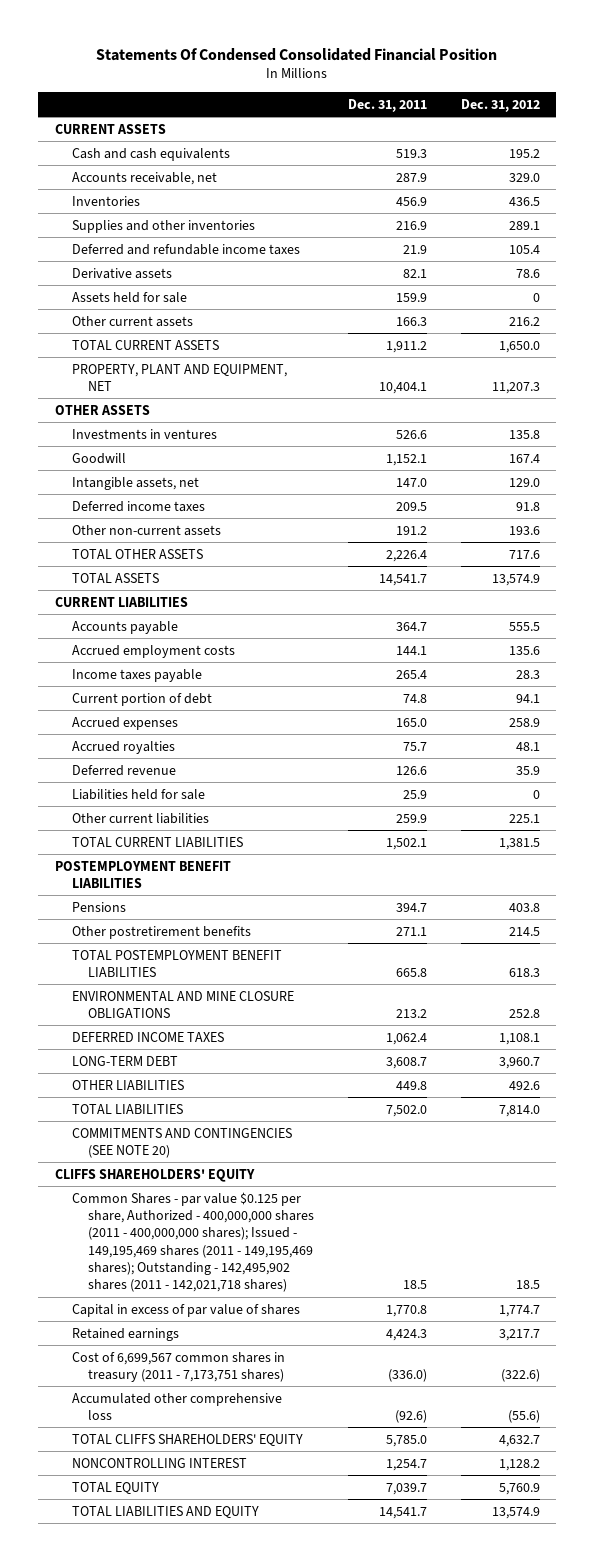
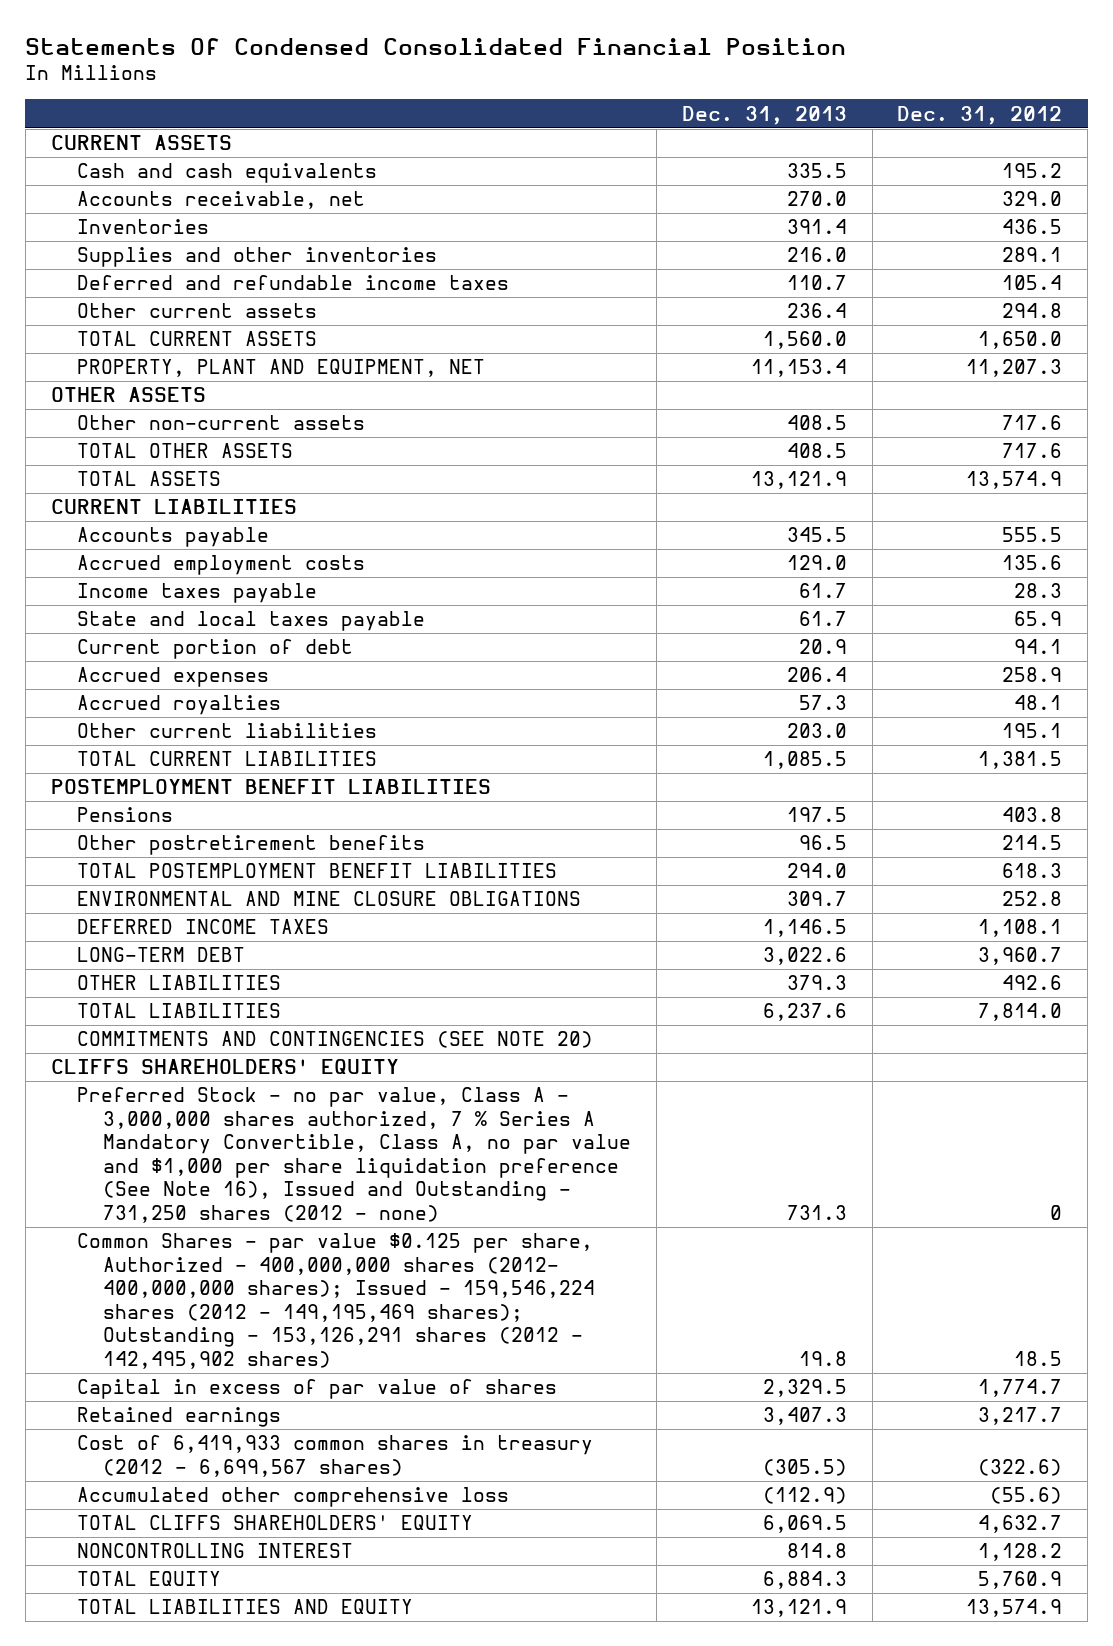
- | Dec. 31, 2011 | Dec. 31, 2012
+ | Dec. 31, 2013 | Dec. 31, 2012
- Derivative assets | 82.1 | 78.6
- Assets held for sale | 159.9 | 0
- Other current assets | 166.3 | 216.2
+ Other current assets | 236.4 | 294.8
- Investments in ventures | 526.6 | 135.8
- Goodwill | 1,152.1 | 167.4
- Intangible assets, net | 147.0 | 129.0
- Deferred income taxes | 209.5 | 91.8
- Other non-current assets | 191.2 | 193.6
+ Other non-current assets | 408.5 | 717.6
+ State and local taxes payable | 61.7 | 65.9
- Deferred revenue | 126.6 | 35.9
- Liabilities held for sale | 25.9 | 0
- Other current liabilities | 259.9 | 225.1
+ Other current liabilities | 203.0 | 195.1
- Common Shares - par value $0.125 per share, Authorized - 400,000,000 shares (2011 - 400,000,000 shares); Issued - 149,195,469 shares (2011 - 149,195,469 shares); Outstanding - 142,495,902 shares (2011 - 142,021,718 shares) | 18.5 | 18.5
+ Preferred Stock - no par value, Class A - 3,000,000 shares authorized, 7 % Series A Mandatory Convertible, Class A, no par value and $1,000 per share liquidation preference (See Note 16), Issued and Outstanding - 731,250 shares (2012 - none) | 731.3 | 0
+ Common Shares - par value $0.125 per share, Authorized - 400,000,000 shares (2012- 400,000,000 shares); Issued - 159,546,224 shares (2012 - 149,195,469 shares); Outstanding - 153,126,291 shares (2012 - 142,495,902 shares) | 19.8 | 18.5
- Cost of 6,699,567 common shares in treasury (2011 - 7,173,751 shares) | (336.0) | (322.6)
+ Cost of 6,419,933 common shares in treasury (2012 - 6,699,567 shares) | (305.5) | (322.6)

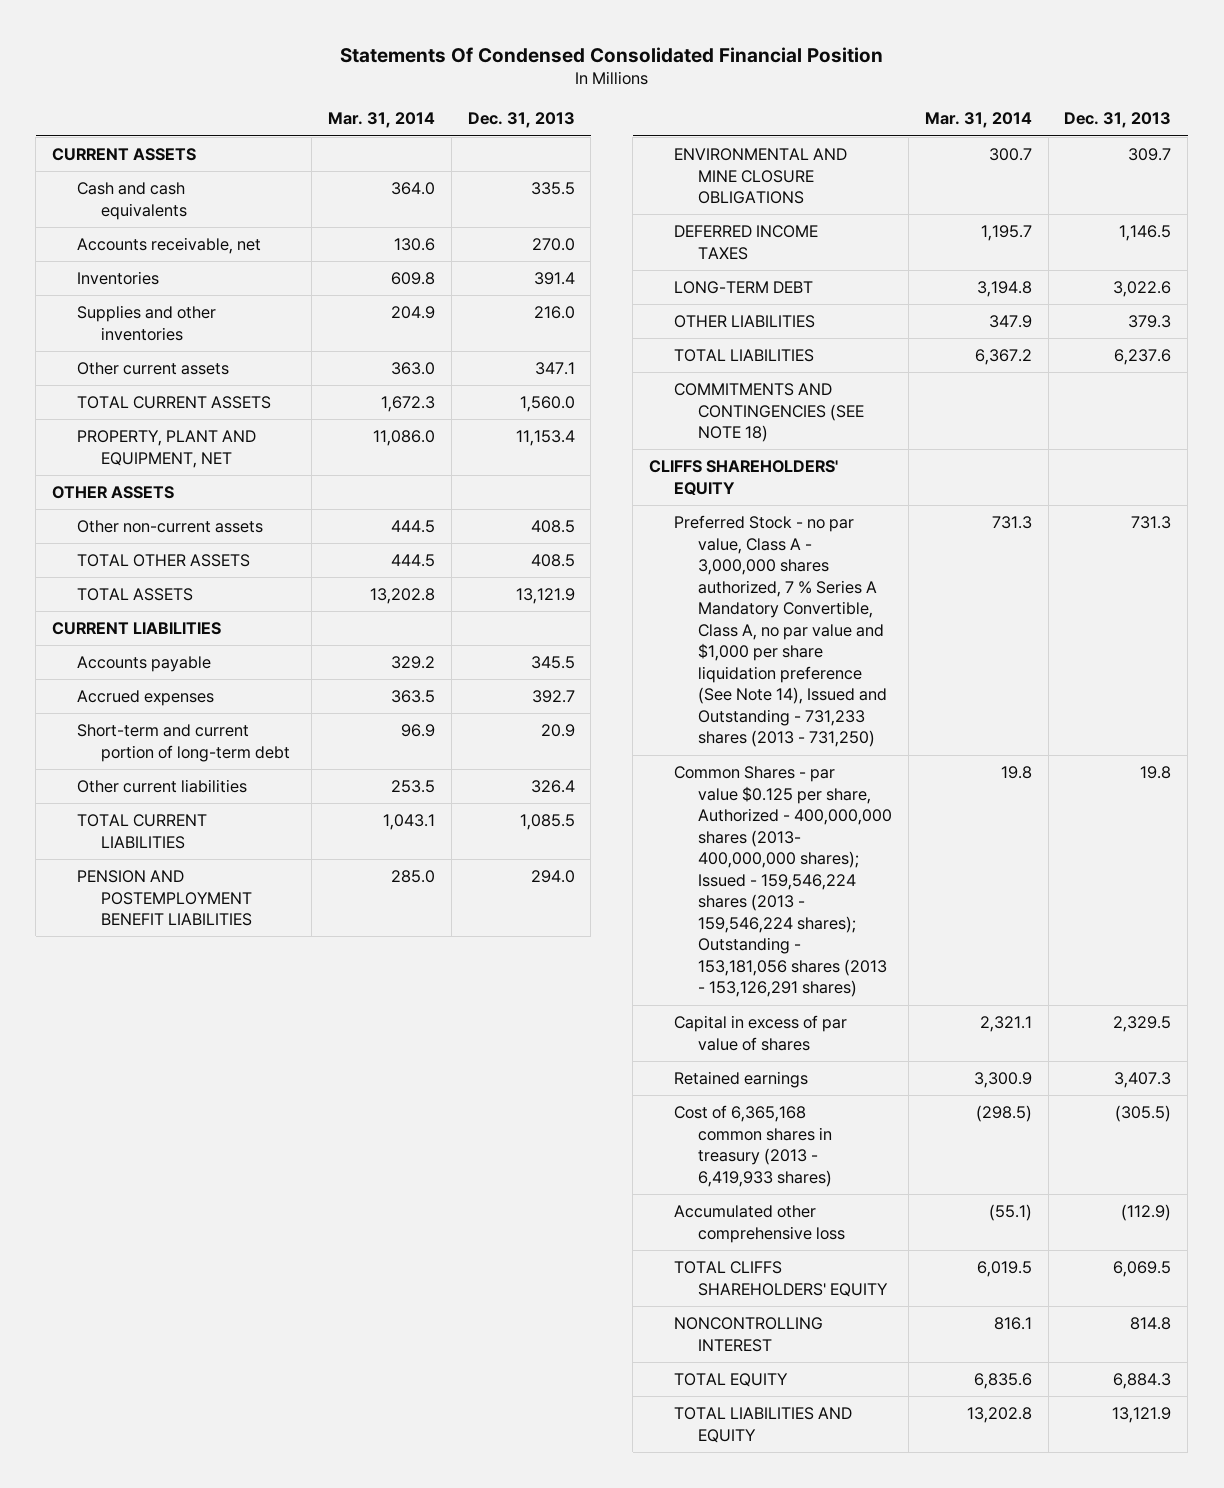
- | Dec. 31, 2013 | Dec. 31, 2012
+ | Mar. 31, 2014 | Dec. 31, 2013
- Deferred and refundable income taxes | 110.7 | 105.4
- Other current assets | 236.4 | 294.8
+ Other current assets | 363.0 | 347.1
- Accrued employment costs | 129.0 | 135.6
- Income taxes payable | 61.7 | 28.3
- State and local taxes payable | 61.7 | 65.9
- Current portion of debt | 20.9 | 94.1
- Accrued expenses | 206.4 | 258.9
- Accrued royalties | 57.3 | 48.1
- Other current liabilities | 203.0 | 195.1
+ Accrued expenses | 363.5 | 392.7
+ Short-term and current portion of long-term debt | 96.9 | 20.9
+ Other current liabilities | 253.5 | 326.4
- POSTEMPLOYMENT BENEFIT LIABILITIES
- Pensions | 197.5 | 403.8
- Other postretirement benefits | 96.5 | 214.5
- TOTAL POSTEMPLOYMENT BENEFIT LIABILITIES | 294.0 | 618.3
+ PENSION AND POSTEMPLOYMENT BENEFIT LIABILITIES | 285.0 | 294.0
- COMMITMENTS AND CONTINGENCIES (SEE NOTE 20)
+ COMMITMENTS AND CONTINGENCIES (SEE NOTE 18)
- Preferred Stock - no par value, Class A - 3,000,000 shares authorized, 7 % Series A Mandatory Convertible, Class A, no par value and $1,000 per share liquidation preference (See Note 16), Issued and Outstanding - 731,250 shares (2012 - none) | 731.3 | 0
- Common Shares - par value $0.125 per share, Authorized - 400,000,000 shares (2012- 400,000,000 shares); Issued - 159,546,224 shares (2012 - 149,195,469 shares); Outstanding - 153,126,291 shares (2012 - 142,495,902 shares) | 19.8 | 18.5
+ Preferred Stock - no par value, Class A - 3,000,000 shares authorized, 7 % Series A Mandatory Convertible, Class A, no par value and $1,000 per share liquidation preference (See Note 14), Issued and Outstanding - 731,233 shares (2013 - 731,250) | 731.3 | 731.3
+ Common Shares - par value $0.125 per share, Authorized - 400,000,000 shares (2013- 400,000,000 shares); Issued - 159,546,224 shares (2013 - 159,546,224 shares); Outstanding - 153,181,056 shares (2013 - 153,126,291 shares) | 19.8 | 19.8
- Cost of 6,419,933 common shares in treasury (2012 - 6,699,567 shares) | (305.5) | (322.6)
+ Cost of 6,365,168 common shares in treasury (2013 - 6,419,933 shares) | (298.5) | (305.5)

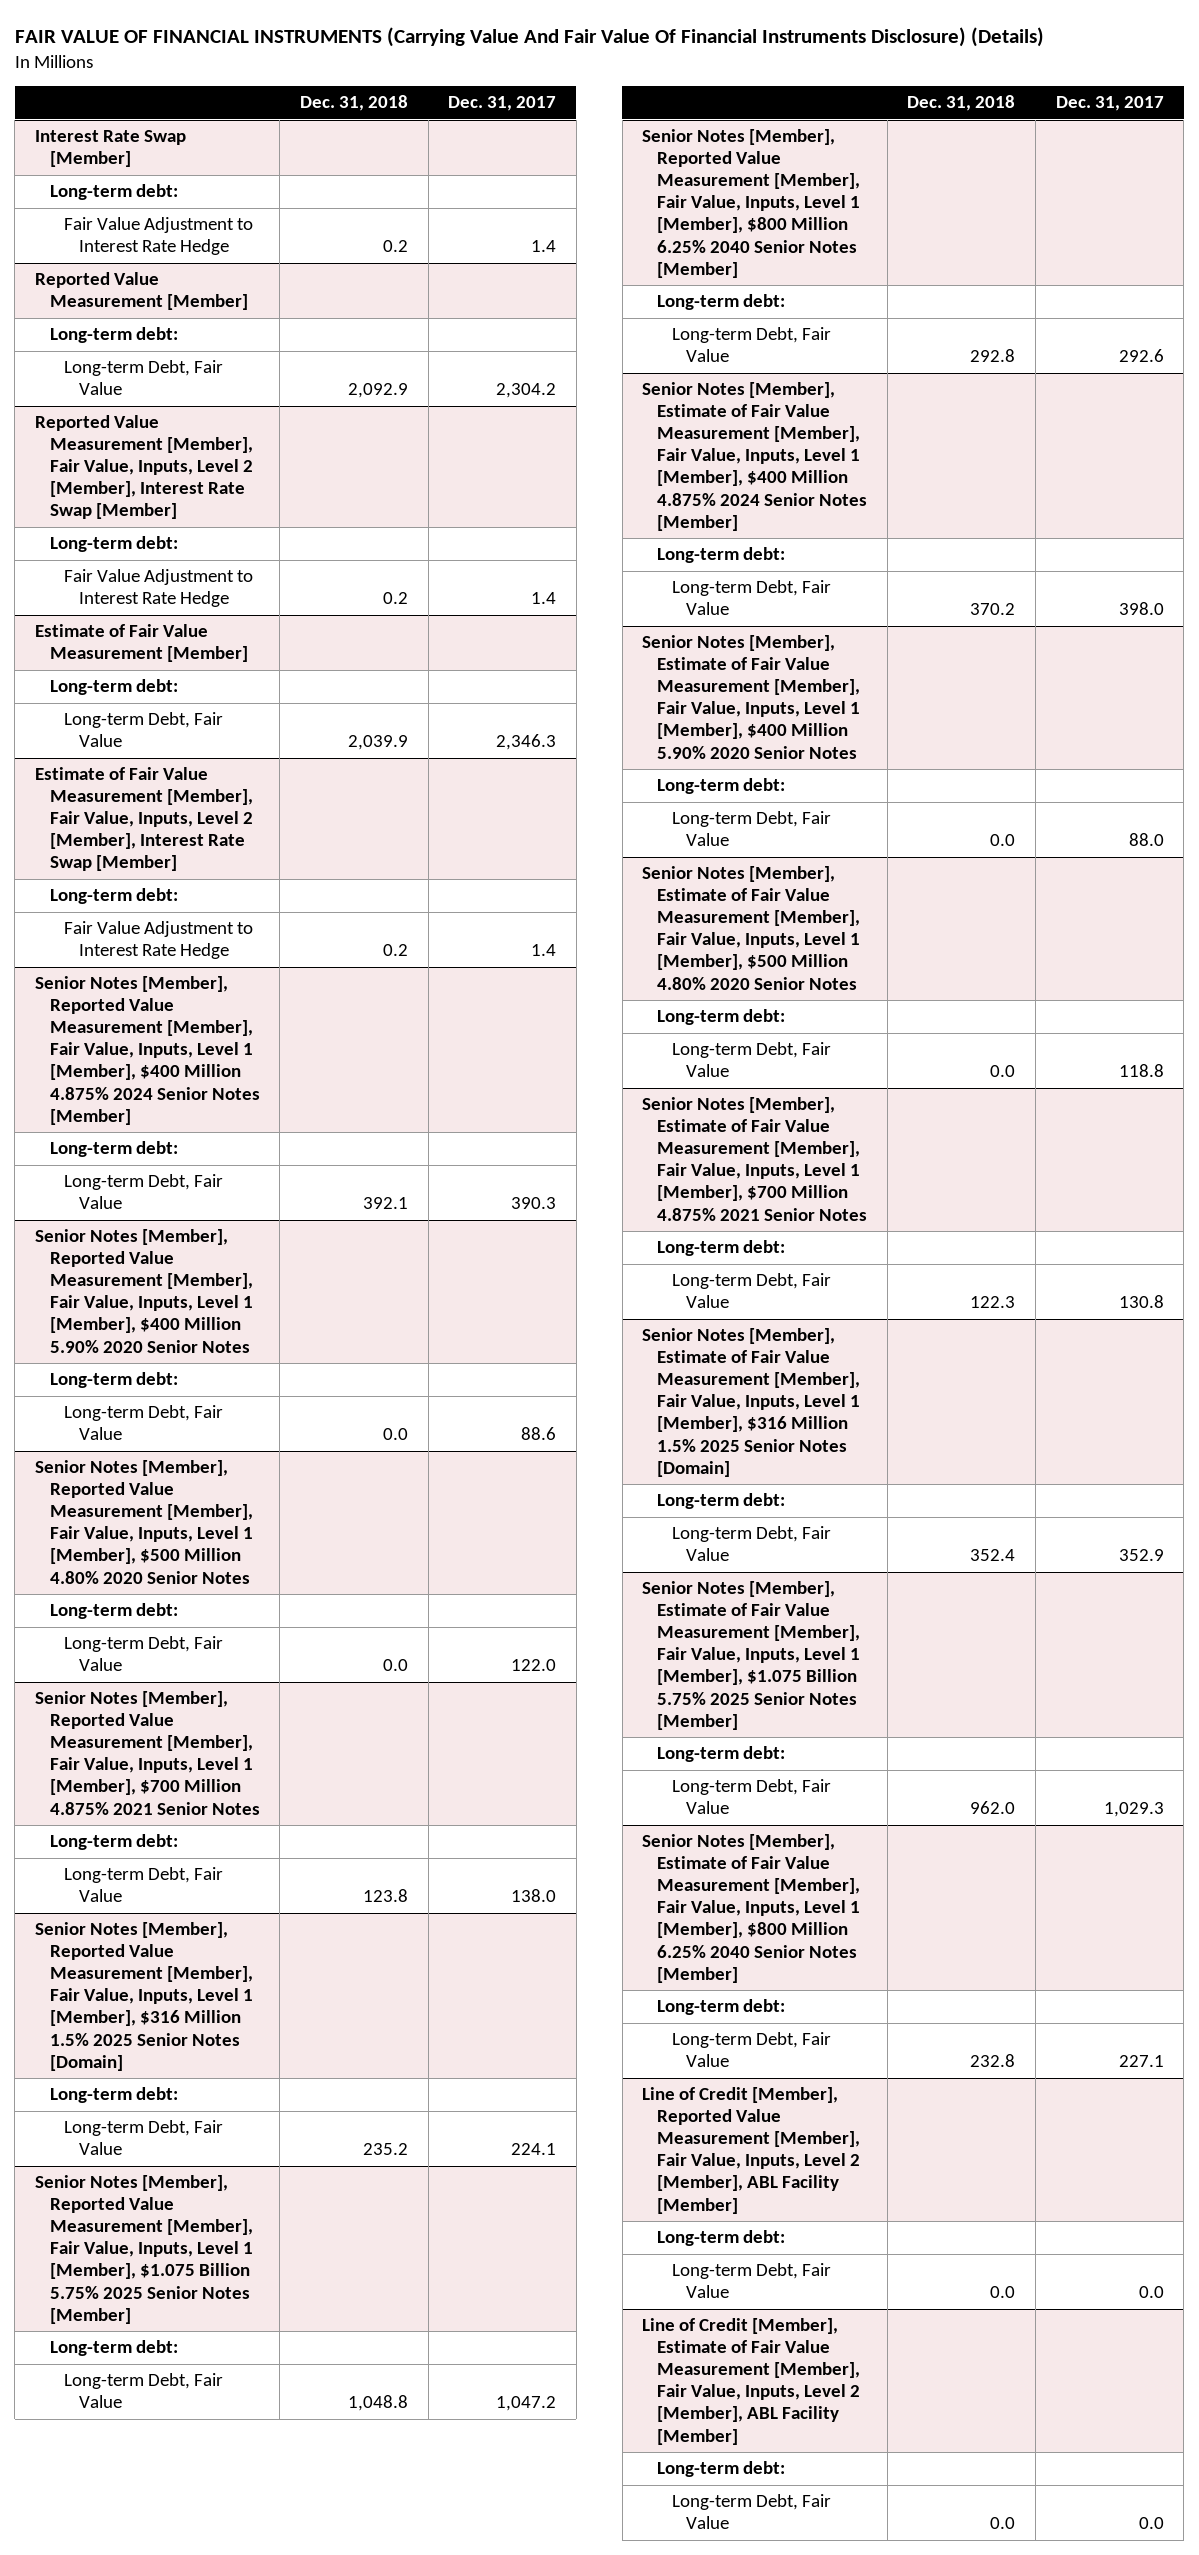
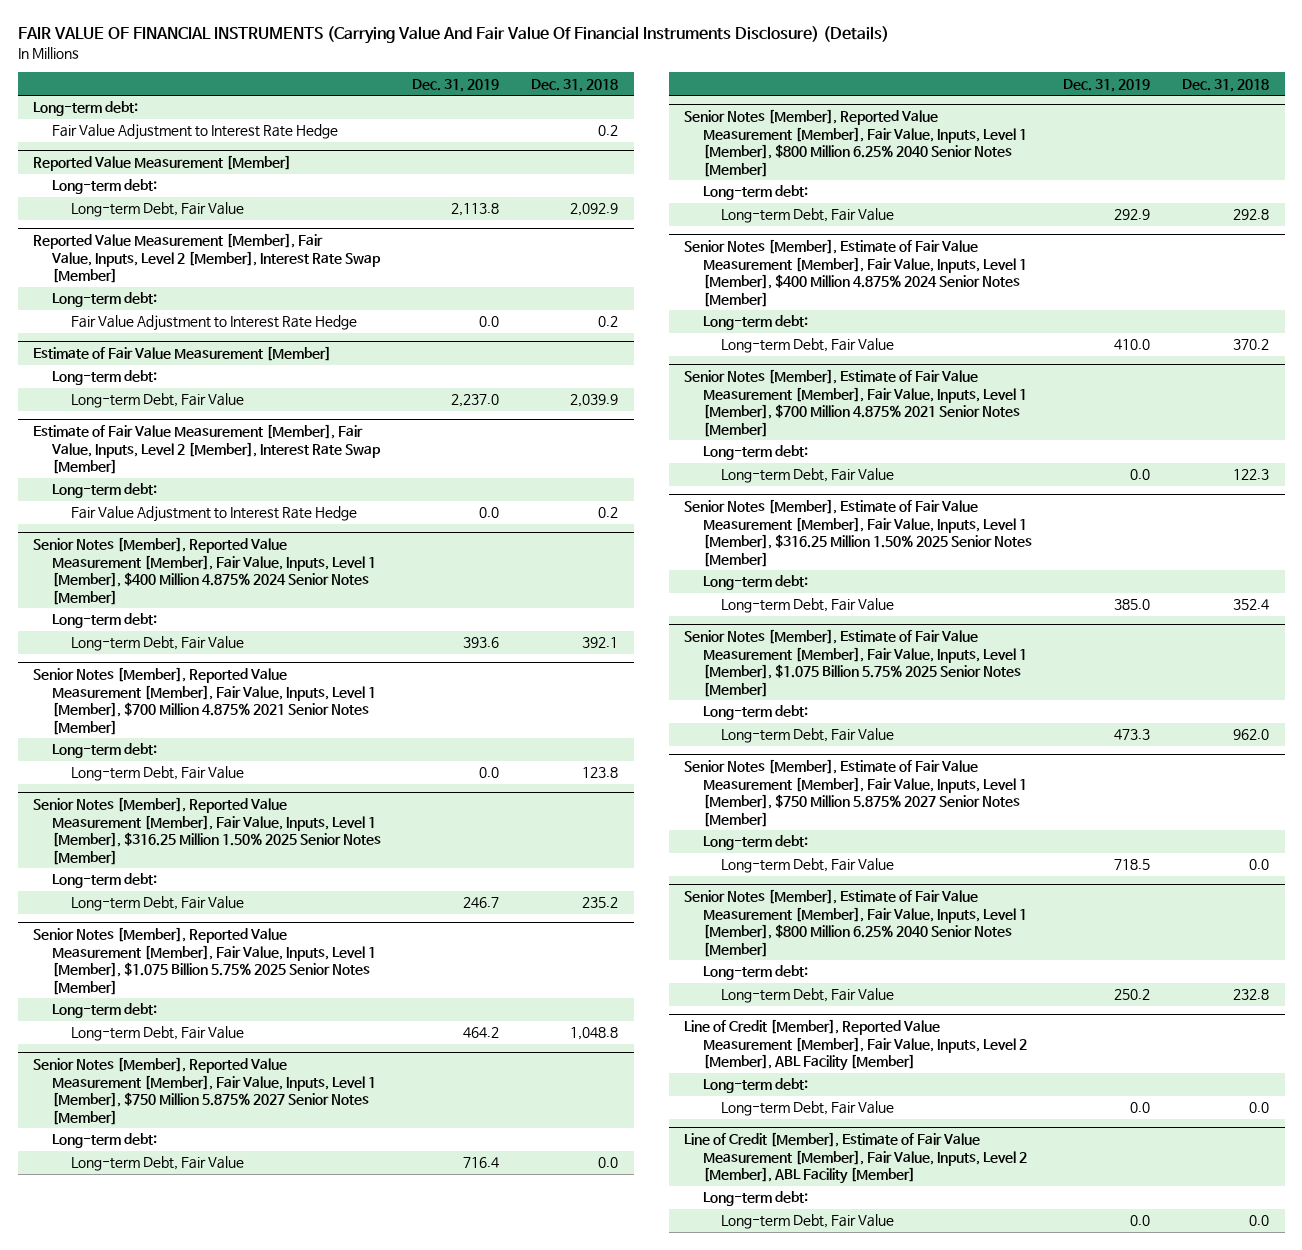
- | Dec. 31, 2018 | Dec. 31, 2017
+ | Dec. 31, 2019 | Dec. 31, 2018
- Interest Rate Swap [Member]
- Senior Notes [Member], Reported Value Measurement [Member], Fair Value, Inputs, Level 1 [Member], $400 Million 5.90% 2020 Senior Notes
- Long-term debt:
- Long-term Debt, Fair Value | 0.0 | 88.6
- Senior Notes [Member], Reported Value Measurement [Member], Fair Value, Inputs, Level 1 [Member], $500 Million 4.80% 2020 Senior Notes
- Long-term debt:
- Long-term Debt, Fair Value | 0.0 | 122.0
- Senior Notes [Member], Reported Value Measurement [Member], Fair Value, Inputs, Level 1 [Member], $700 Million 4.875% 2021 Senior Notes
+ Senior Notes [Member], Reported Value Measurement [Member], Fair Value, Inputs, Level 1 [Member], $700 Million 4.875% 2021 Senior Notes [Member]
- Senior Notes [Member], Reported Value Measurement [Member], Fair Value, Inputs, Level 1 [Member], $316 Million 1.5% 2025 Senior Notes [Domain]
+ Senior Notes [Member], Reported Value Measurement [Member], Fair Value, Inputs, Level 1 [Member], $316.25 Million 1.50% 2025 Senior Notes [Member]
+ Senior Notes [Member], Reported Value Measurement [Member], Fair Value, Inputs, Level 1 [Member], $750 Million 5.875% 2027 Senior Notes [Member]
+ Long-term debt:
+ Long-term Debt, Fair Value | 716.4 | 0.0
- Senior Notes [Member], Estimate of Fair Value Measurement [Member], Fair Value, Inputs, Level 1 [Member], $400 Million 5.90% 2020 Senior Notes
- Long-term debt:
- Long-term Debt, Fair Value | 0.0 | 88.0
- Senior Notes [Member], Estimate of Fair Value Measurement [Member], Fair Value, Inputs, Level 1 [Member], $500 Million 4.80% 2020 Senior Notes
- Long-term debt:
- Long-term Debt, Fair Value | 0.0 | 118.8
- Senior Notes [Member], Estimate of Fair Value Measurement [Member], Fair Value, Inputs, Level 1 [Member], $700 Million 4.875% 2021 Senior Notes
+ Senior Notes [Member], Estimate of Fair Value Measurement [Member], Fair Value, Inputs, Level 1 [Member], $700 Million 4.875% 2021 Senior Notes [Member]
- Senior Notes [Member], Estimate of Fair Value Measurement [Member], Fair Value, Inputs, Level 1 [Member], $316 Million 1.5% 2025 Senior Notes [Domain]
+ Senior Notes [Member], Estimate of Fair Value Measurement [Member], Fair Value, Inputs, Level 1 [Member], $316.25 Million 1.50% 2025 Senior Notes [Member]
+ Senior Notes [Member], Estimate of Fair Value Measurement [Member], Fair Value, Inputs, Level 1 [Member], $750 Million 5.875% 2027 Senior Notes [Member]
+ Long-term debt:
+ Long-term Debt, Fair Value | 718.5 | 0.0

